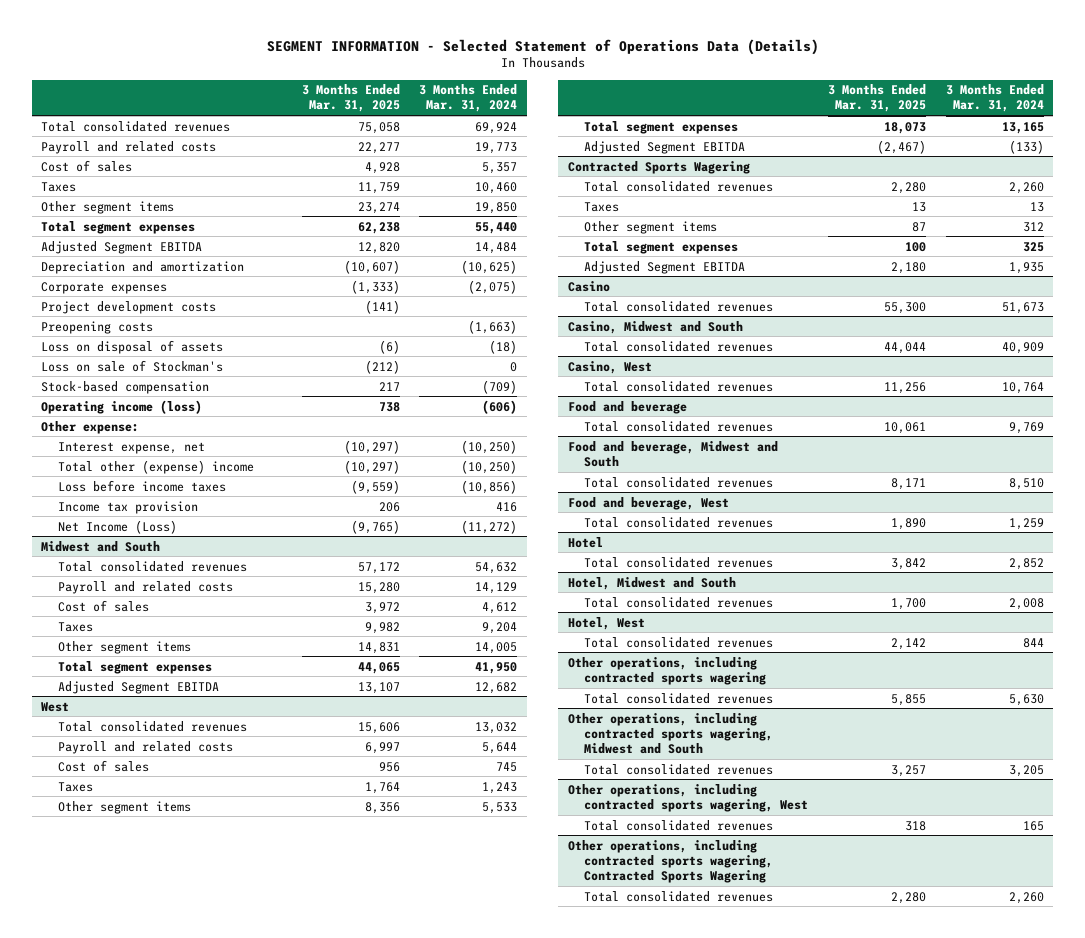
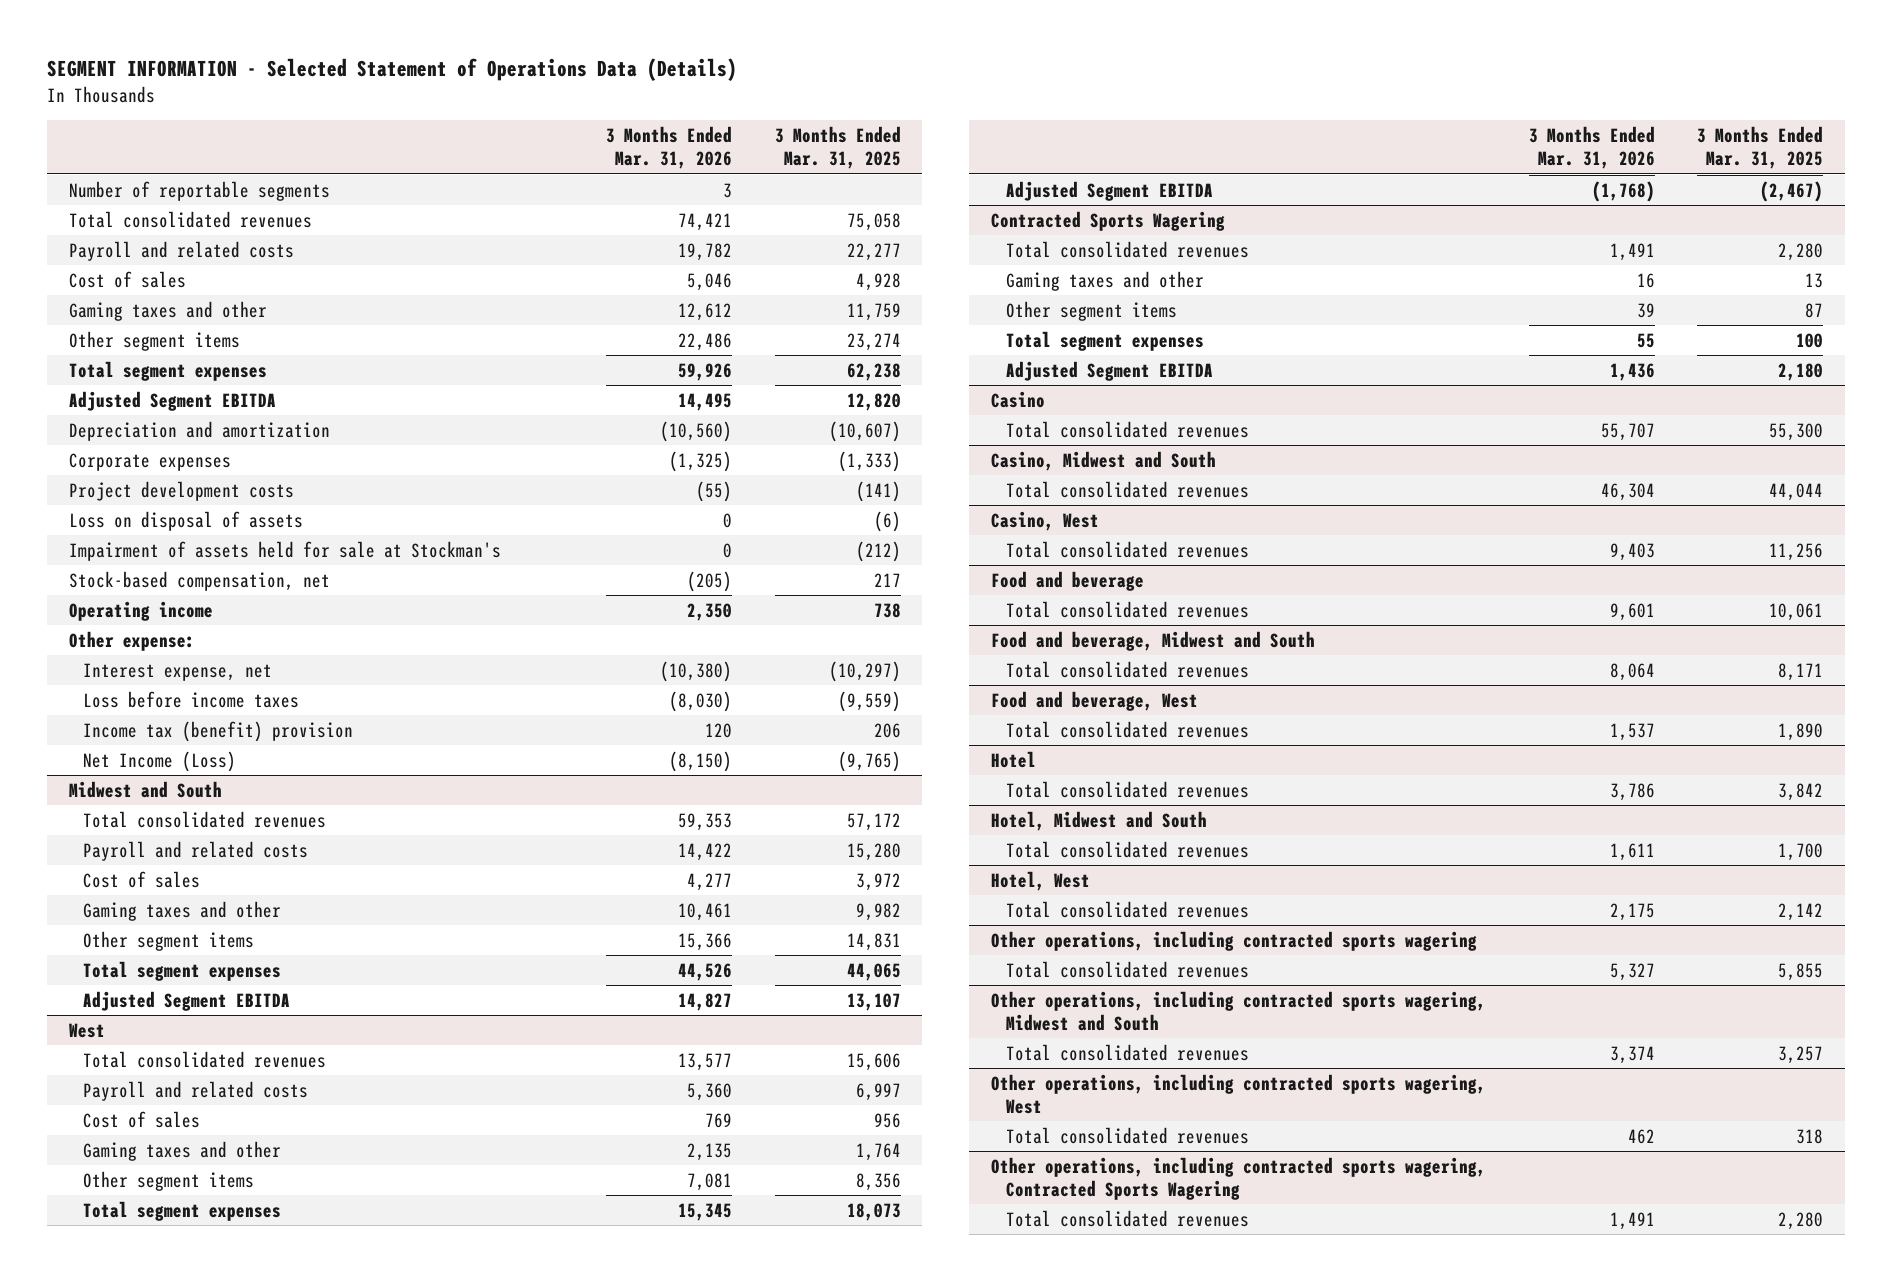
- | 3 Months Ended Mar. 31, 2025 | 3 Months Ended Mar. 31, 2024
+ | 3 Months Ended Mar. 31, 2026 | 3 Months Ended Mar. 31, 2025
+ Number of reportable segments | 3 |
- Taxes | 11,759 | 10,460
+ Gaming taxes and other | 12,612 | 11,759
- Preopening costs | | (1,663)
- Loss on sale of Stockman's | (212) | 0
- Stock-based compensation | 217 | (709)
- Operating income (loss) | 738 | (606)
+ Impairment of assets held for sale at Stockman's | 0 | (212)
+ Stock-based compensation, net | (205) | 217
+ Operating income | 2,350 | 738
- Total other (expense) income | (10,297) | (10,250)
- Income tax provision | 206 | 416
+ Income tax (benefit) provision | 120 | 206
@ Midwest and South
- Taxes | 9,982 | 9,204
+ Gaming taxes and other | 10,461 | 9,982
@ West
- Taxes | 1,764 | 1,243
+ Gaming taxes and other | 2,135 | 1,764
@ Contracted Sports Wagering
- Taxes | 13 | 13
+ Gaming taxes and other | 16 | 13

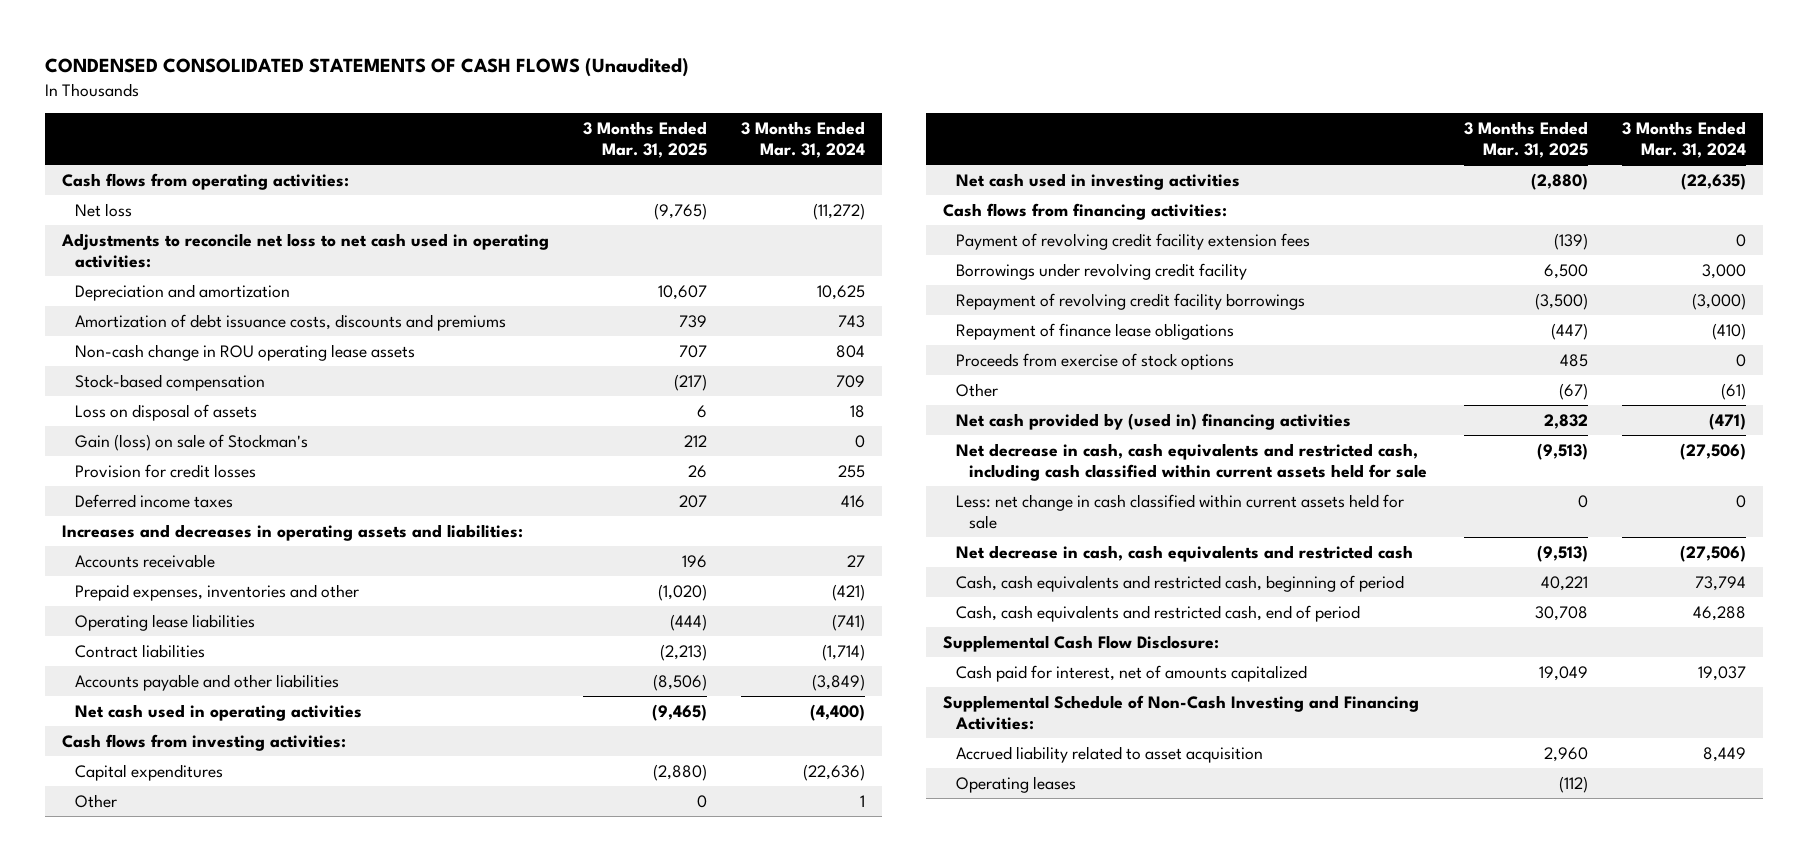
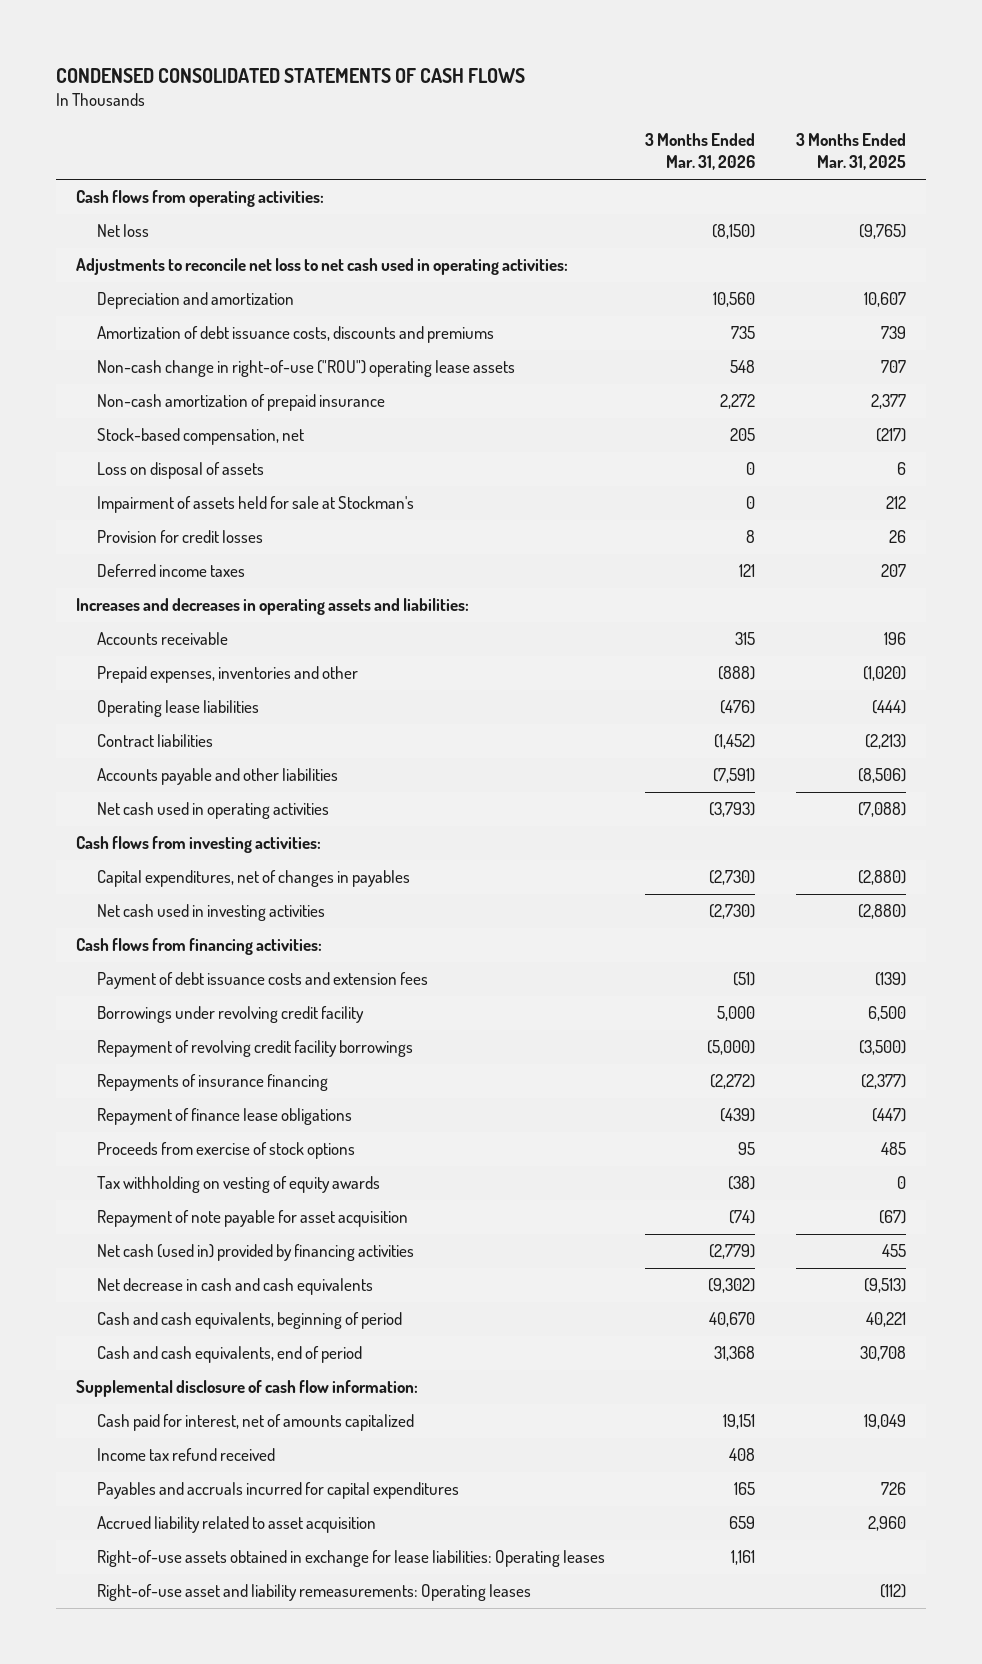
- CONDENSED CONSOLIDATED STATEMENTS OF CASH FLOWS (Unaudited)
+ CONDENSED CONSOLIDATED STATEMENTS OF CASH FLOWS
- | 3 Months Ended Mar. 31, 2025 | 3 Months Ended Mar. 31, 2024
+ | 3 Months Ended Mar. 31, 2026 | 3 Months Ended Mar. 31, 2025
- Non-cash change in ROU operating lease assets | 707 | 804
- Stock-based compensation | (217) | 709
+ Non-cash change in right-of-use ("ROU") operating lease assets | 548 | 707
+ Non-cash amortization of prepaid insurance | 2,272 | 2,377
+ Stock-based compensation, net | 205 | (217)
- Gain (loss) on sale of Stockman's | 212 | 0
+ Impairment of assets held for sale at Stockman's | 0 | 212
- Net cash used in operating activities | (9,465) | (4,400)
+ Net cash used in operating activities | (3,793) | (7,088)
- Capital expenditures | (2,880) | (22,636)
- Other | 0 | 1
+ Capital expenditures, net of changes in payables | (2,730) | (2,880)
- Payment of revolving credit facility extension fees | (139) | 0
+ Payment of debt issuance costs and extension fees | (51) | (139)
+ Repayments of insurance financing | (2,272) | (2,377)
- Other | (67) | (61)
- Net cash provided by (used in) financing activities | 2,832 | (471)
- Net decrease in cash, cash equivalents and restricted cash, including cash classified within current assets held for sale | (9,513) | (27,506)
- Less: net change in cash classified within current assets held for sale | 0 | 0
- Net decrease in cash, cash equivalents and restricted cash | (9,513) | (27,506)
- Cash, cash equivalents and restricted cash, beginning of period | 40,221 | 73,794
- Cash, cash equivalents and restricted cash, end of period | 30,708 | 46,288
- Supplemental Cash Flow Disclosure:
+ Tax withholding on vesting of equity awards | (38) | 0
+ Repayment of note payable for asset acquisition | (74) | (67)
+ Net cash (used in) provided by financing activities | (2,779) | 455
+ Net decrease in cash and cash equivalents | (9,302) | (9,513)
+ Cash and cash equivalents, beginning of period | 40,670 | 40,221
+ Cash and cash equivalents, end of period | 31,368 | 30,708
+ Supplemental disclosure of cash flow information:
- Supplemental Schedule of Non-Cash Investing and Financing Activities:
+ Income tax refund received | 408 |
+ Payables and accruals incurred for capital expenditures | 165 | 726
- Operating leases | (112) |
+ Right-of-use assets obtained in exchange for lease liabilities: Operating leases | 1,161 |
+ Right-of-use asset and liability remeasurements: Operating leases | | (112)

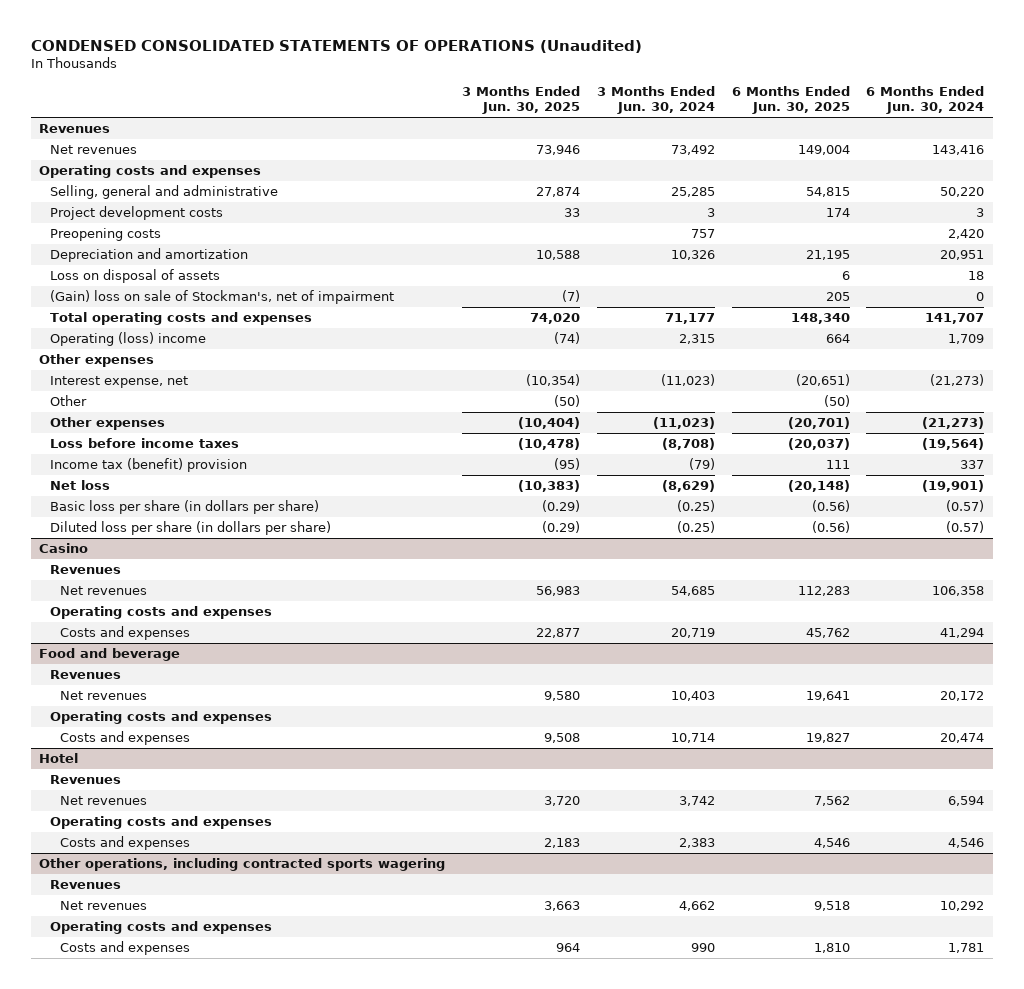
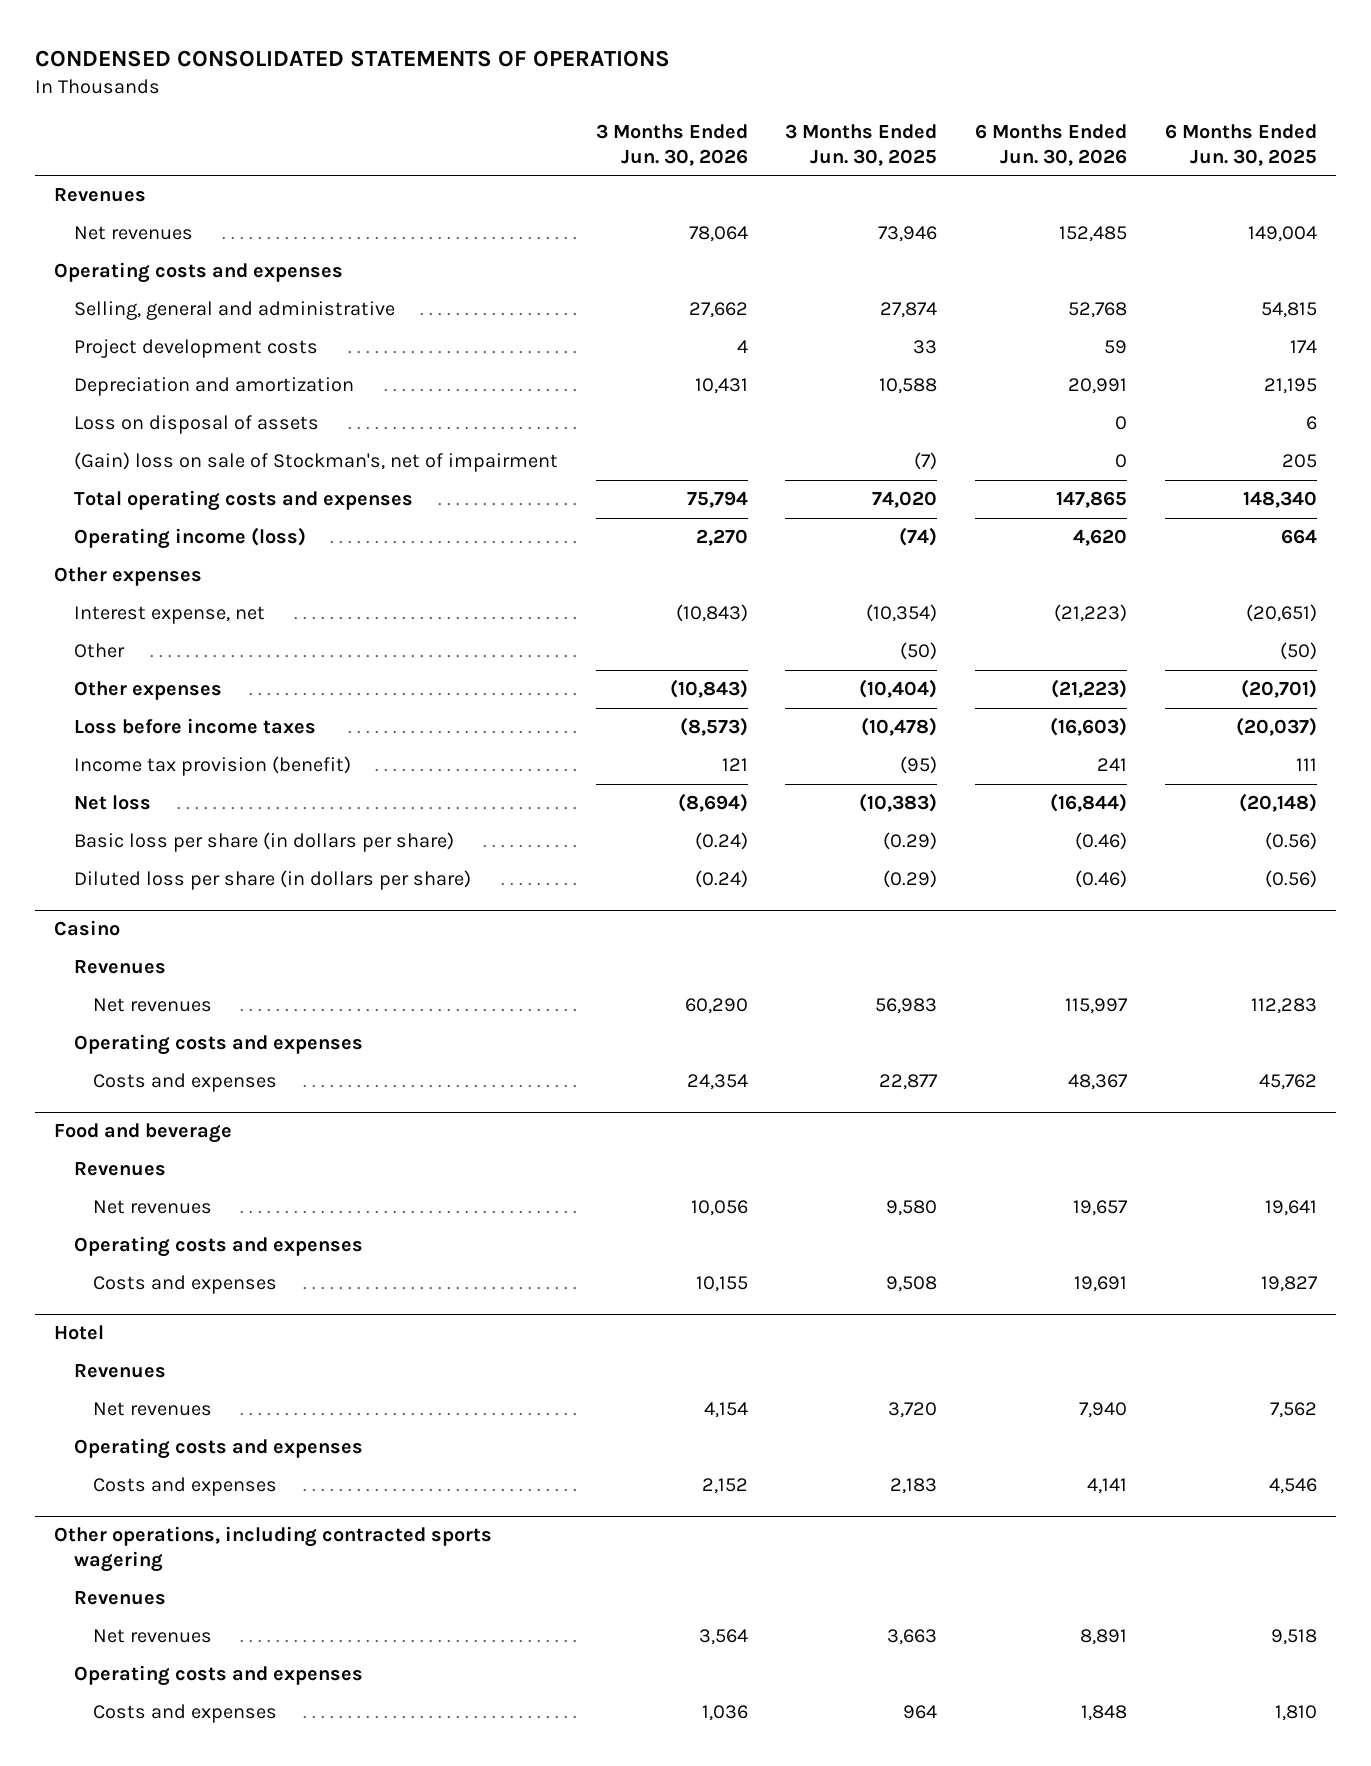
- CONDENSED CONSOLIDATED STATEMENTS OF OPERATIONS (Unaudited)
+ CONDENSED CONSOLIDATED STATEMENTS OF OPERATIONS
- | 3 Months Ended Jun. 30, 2025 | 3 Months Ended Jun. 30, 2024 | 6 Months Ended Jun. 30, 2025 | 6 Months Ended Jun. 30, 2024
+ | 3 Months Ended Jun. 30, 2026 | 3 Months Ended Jun. 30, 2025 | 6 Months Ended Jun. 30, 2026 | 6 Months Ended Jun. 30, 2025
- Preopening costs | | 757 | | 2,420
- Operating (loss) income | (74) | 2,315 | 664 | 1,709
+ Operating income (loss) | 2,270 | (74) | 4,620 | 664
- Income tax (benefit) provision | (95) | (79) | 111 | 337
+ Income tax provision (benefit) | 121 | (95) | 241 | 111

